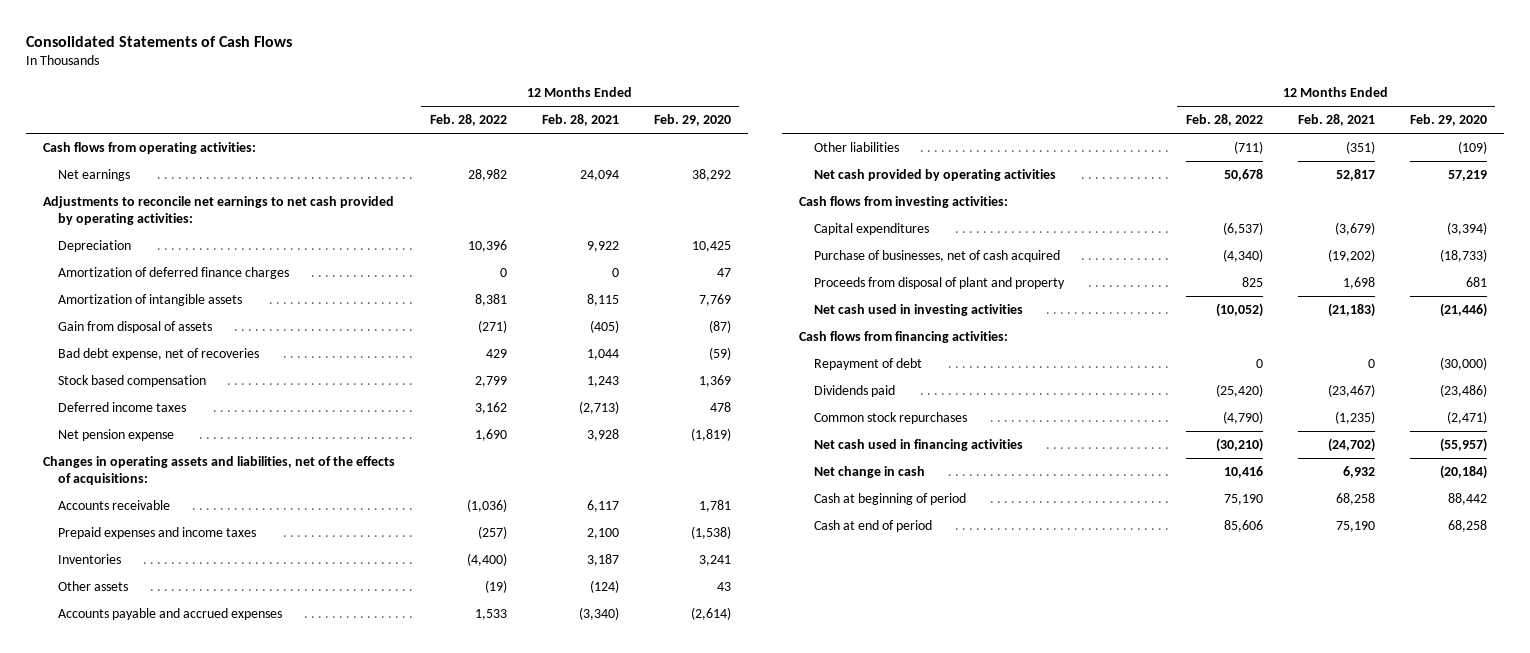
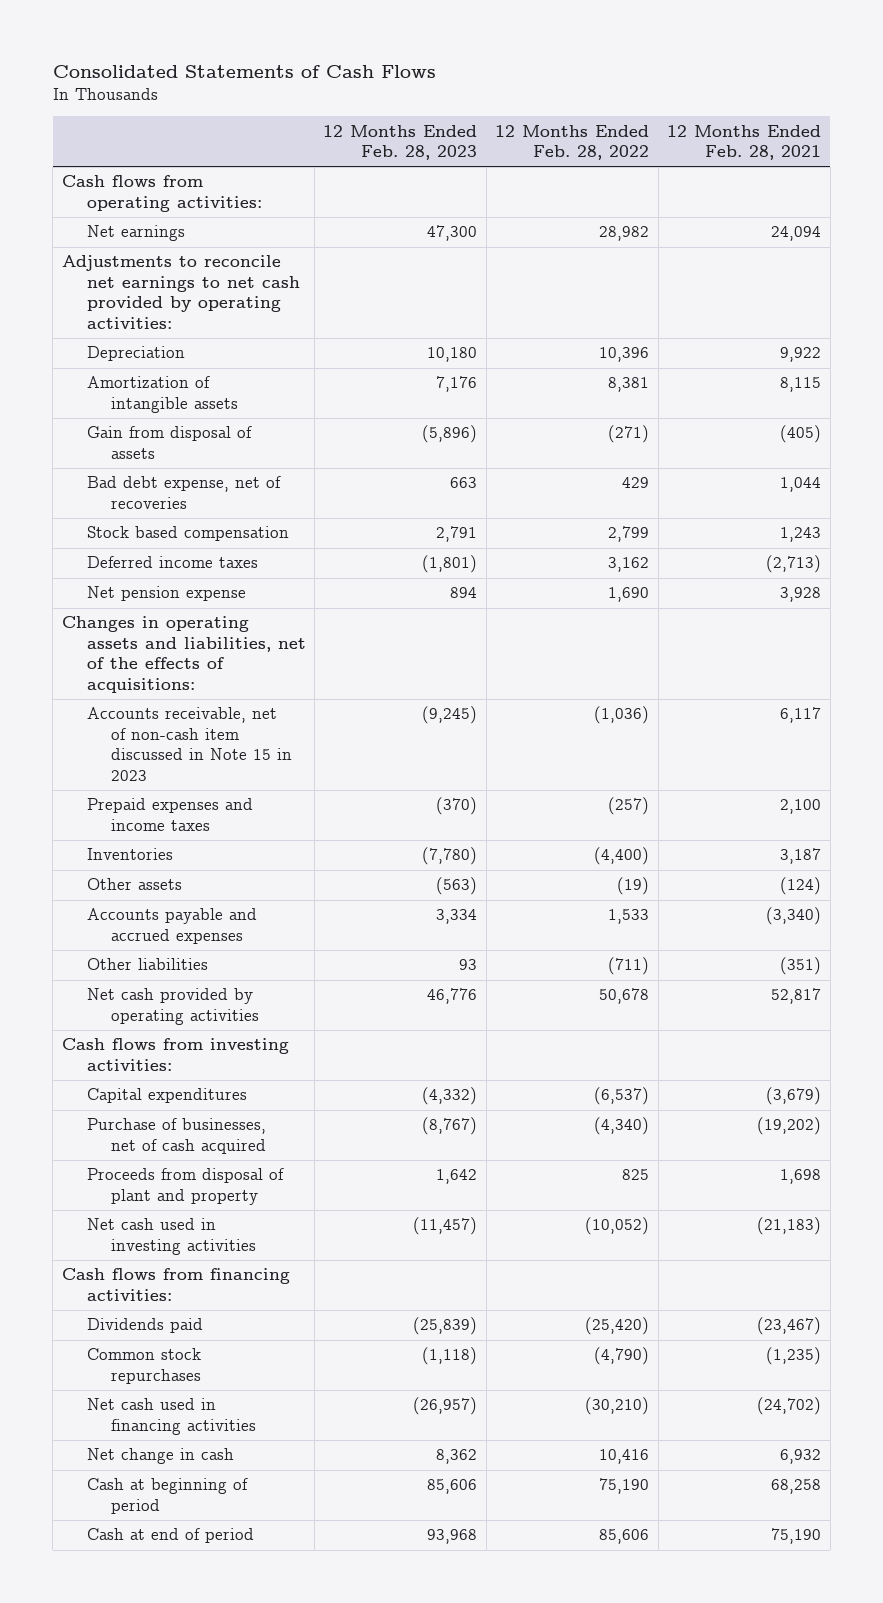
- | 12 Months Ended Feb. 28, 2022 | 12 Months Ended Feb. 28, 2021 | 12 Months Ended Feb. 29, 2020
+ | 12 Months Ended Feb. 28, 2023 | 12 Months Ended Feb. 28, 2022 | 12 Months Ended Feb. 28, 2021
- Amortization of deferred finance charges | 0 | 0 | 47
- Accounts receivable | (1,036) | 6,117 | 1,781
+ Accounts receivable, net of non-cash item discussed in Note 15 in 2023 | (9,245) | (1,036) | 6,117
- Repayment of debt | 0 | 0 | (30,000)

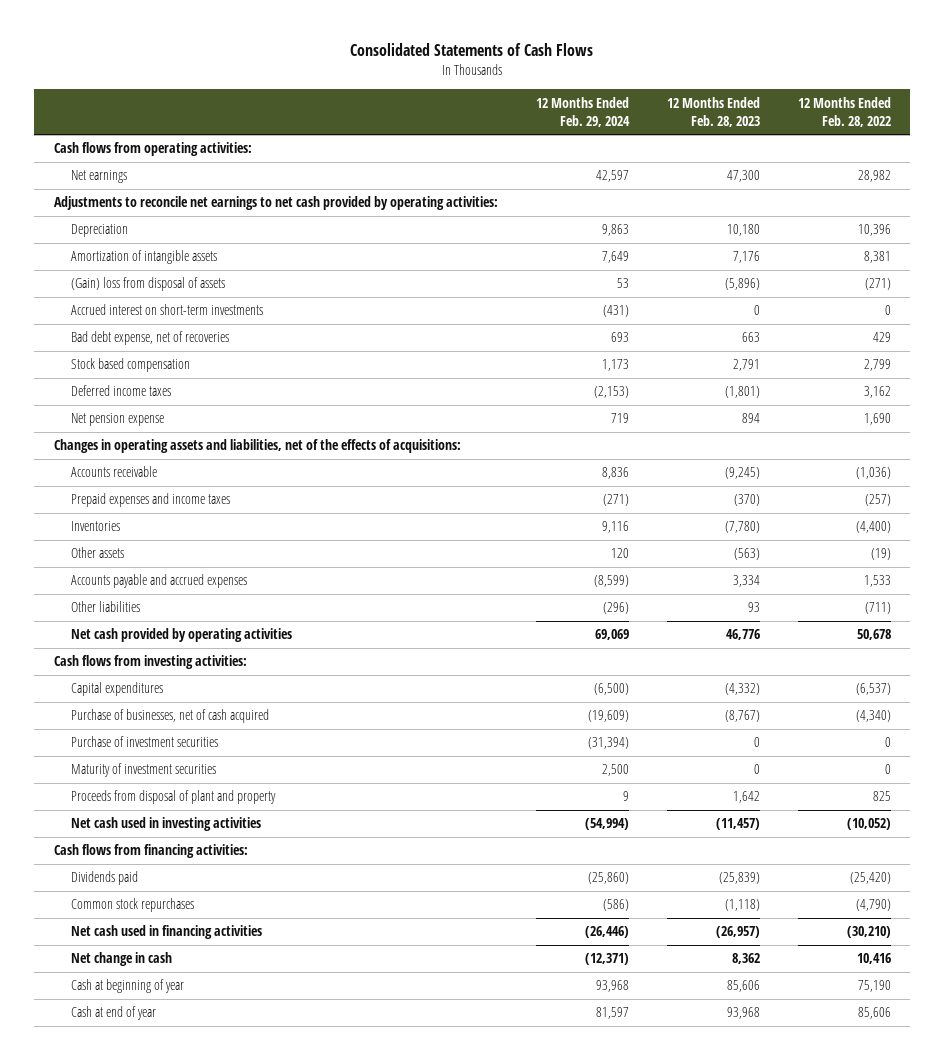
- | 12 Months Ended Feb. 28, 2023 | 12 Months Ended Feb. 28, 2022 | 12 Months Ended Feb. 28, 2021
+ | 12 Months Ended Feb. 29, 2024 | 12 Months Ended Feb. 28, 2023 | 12 Months Ended Feb. 28, 2022
- Gain from disposal of assets | (5,896) | (271) | (405)
+ (Gain) loss from disposal of assets | 53 | (5,896) | (271)
+ Accrued interest on short-term investments | (431) | 0 | 0
- Accounts receivable, net of non-cash item discussed in Note 15 in 2023 | (9,245) | (1,036) | 6,117
+ Accounts receivable | 8,836 | (9,245) | (1,036)
+ Purchase of investment securities | (31,394) | 0 | 0
+ Maturity of investment securities | 2,500 | 0 | 0
- Cash at beginning of period | 85,606 | 75,190 | 68,258
- Cash at end of period | 93,968 | 85,606 | 75,190
+ Cash at beginning of year | 93,968 | 85,606 | 75,190
+ Cash at end of year | 81,597 | 93,968 | 85,606

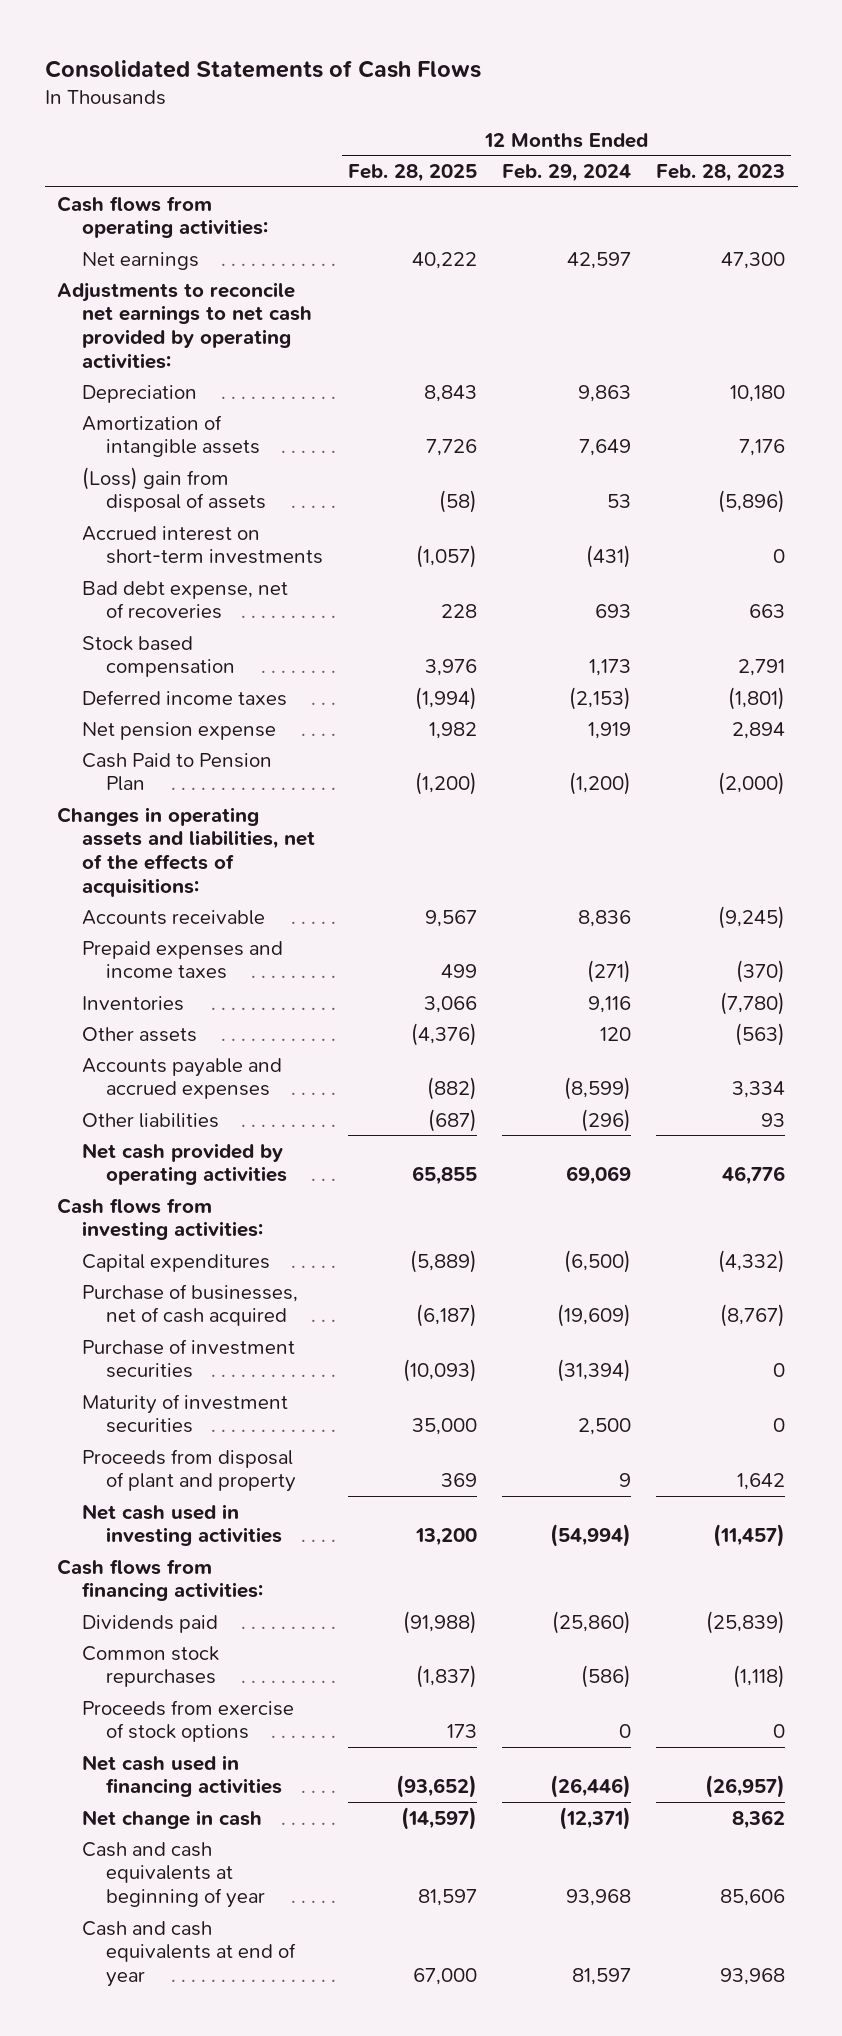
- | 12 Months Ended Feb. 29, 2024 | 12 Months Ended Feb. 28, 2023 | 12 Months Ended Feb. 28, 2022
+ | 12 Months Ended Feb. 28, 2025 | 12 Months Ended Feb. 29, 2024 | 12 Months Ended Feb. 28, 2023
- (Gain) loss from disposal of assets | 53 | (5,896) | (271)
+ (Loss) gain from disposal of assets | (58) | 53 | (5,896)
- Net pension expense | 719 | 894 | 1,690
+ Net pension expense | 1,982 | 1,919 | 2,894
+ Cash Paid to Pension Plan | (1,200) | (1,200) | (2,000)
+ Proceeds from exercise of stock options | 173 | 0 | 0
- Cash at beginning of year | 93,968 | 85,606 | 75,190
- Cash at end of year | 81,597 | 93,968 | 85,606
+ Cash and cash equivalents at beginning of year | 81,597 | 93,968 | 85,606
+ Cash and cash equivalents at end of year | 67,000 | 81,597 | 93,968

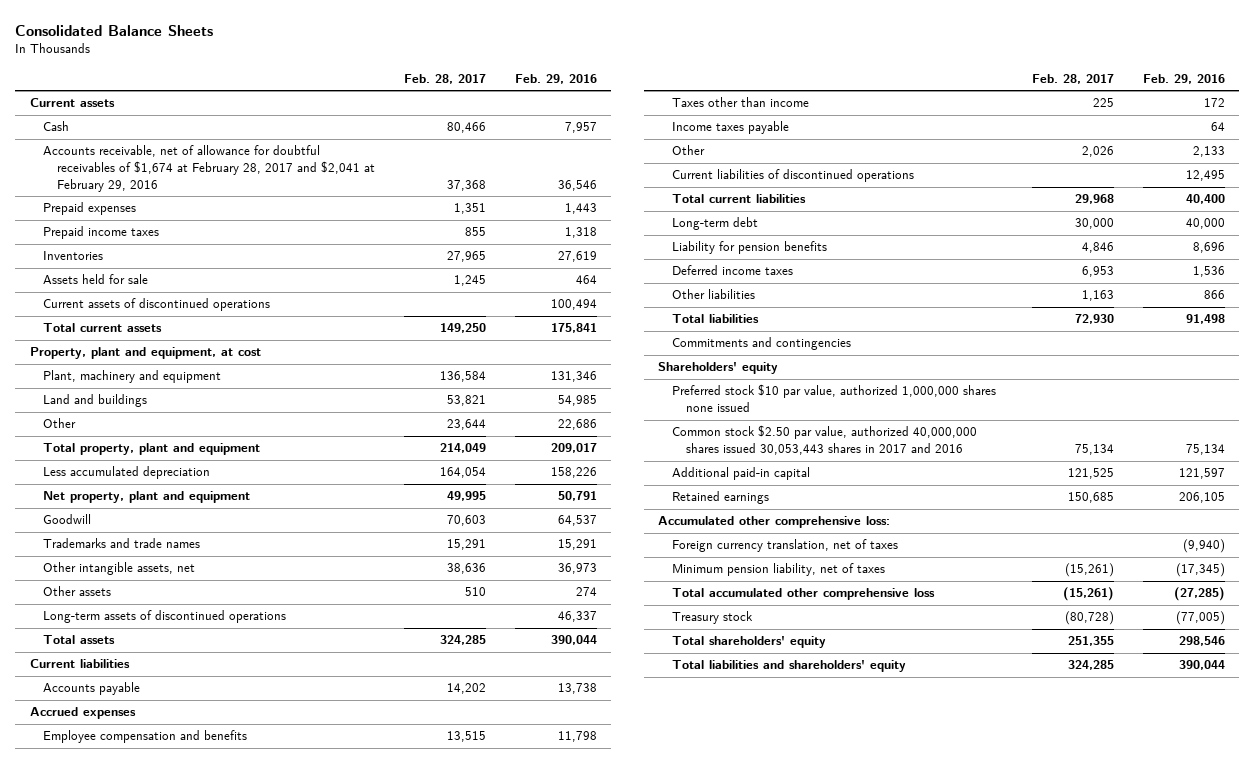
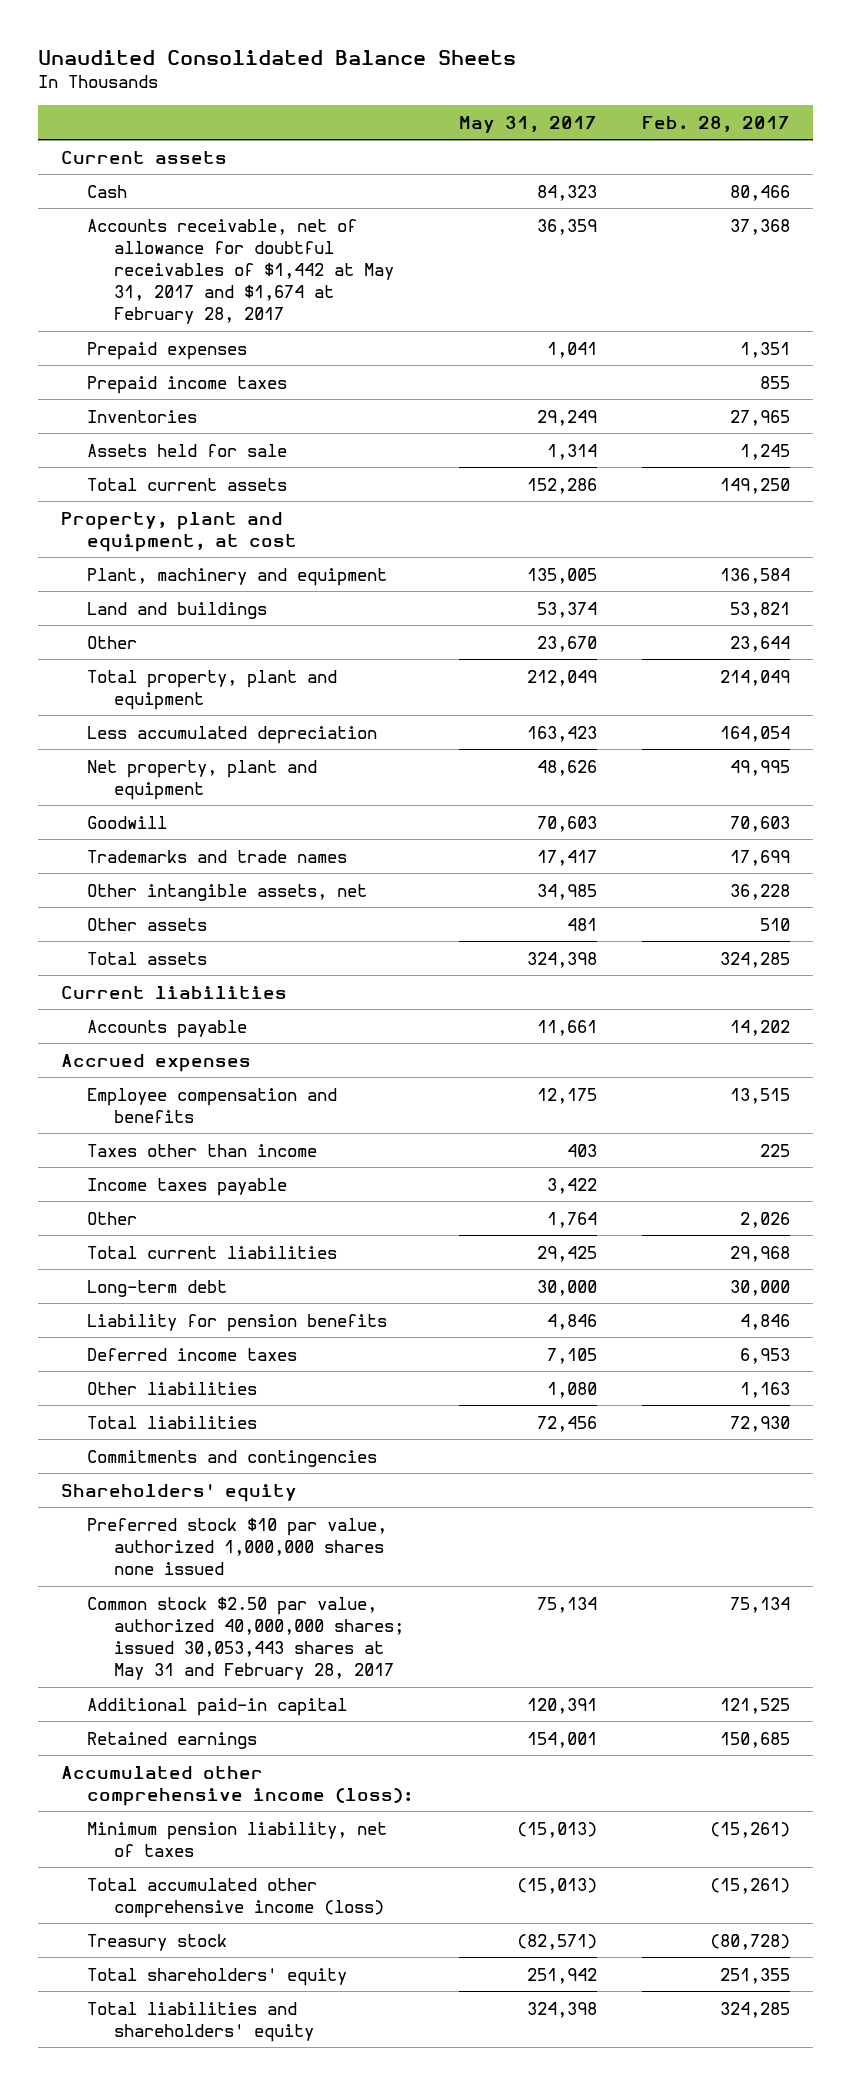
- Consolidated Balance Sheets
+ Unaudited Consolidated Balance Sheets
- | Feb. 28, 2017 | Feb. 29, 2016
+ | May 31, 2017 | Feb. 28, 2017
- Accounts receivable, net of allowance for doubtful receivables of $1,674 at February 28, 2017 and $2,041 at February 29, 2016 | 37,368 | 36,546
+ Accounts receivable, net of allowance for doubtful receivables of $1,442 at May 31, 2017 and $1,674 at February 28, 2017 | 36,359 | 37,368
- Current assets of discontinued operations | | 100,494
- Trademarks and trade names | 15,291 | 15,291
- Other intangible assets, net | 38,636 | 36,973
+ Trademarks and trade names | 17,417 | 17,699
+ Other intangible assets, net | 34,985 | 36,228
- Long-term assets of discontinued operations | | 46,337
- Current liabilities of discontinued operations | | 12,495
- Common stock $2.50 par value, authorized 40,000,000 shares issued 30,053,443 shares in 2017 and 2016 | 75,134 | 75,134
+ Common stock $2.50 par value, authorized 40,000,000 shares; issued 30,053,443 shares at May 31 and February 28, 2017 | 75,134 | 75,134
- Accumulated other comprehensive loss:
- Foreign currency translation, net of taxes | | (9,940)
+ Accumulated other comprehensive income (loss):
- Total accumulated other comprehensive loss | (15,261) | (27,285)
+ Total accumulated other comprehensive income (loss) | (15,013) | (15,261)

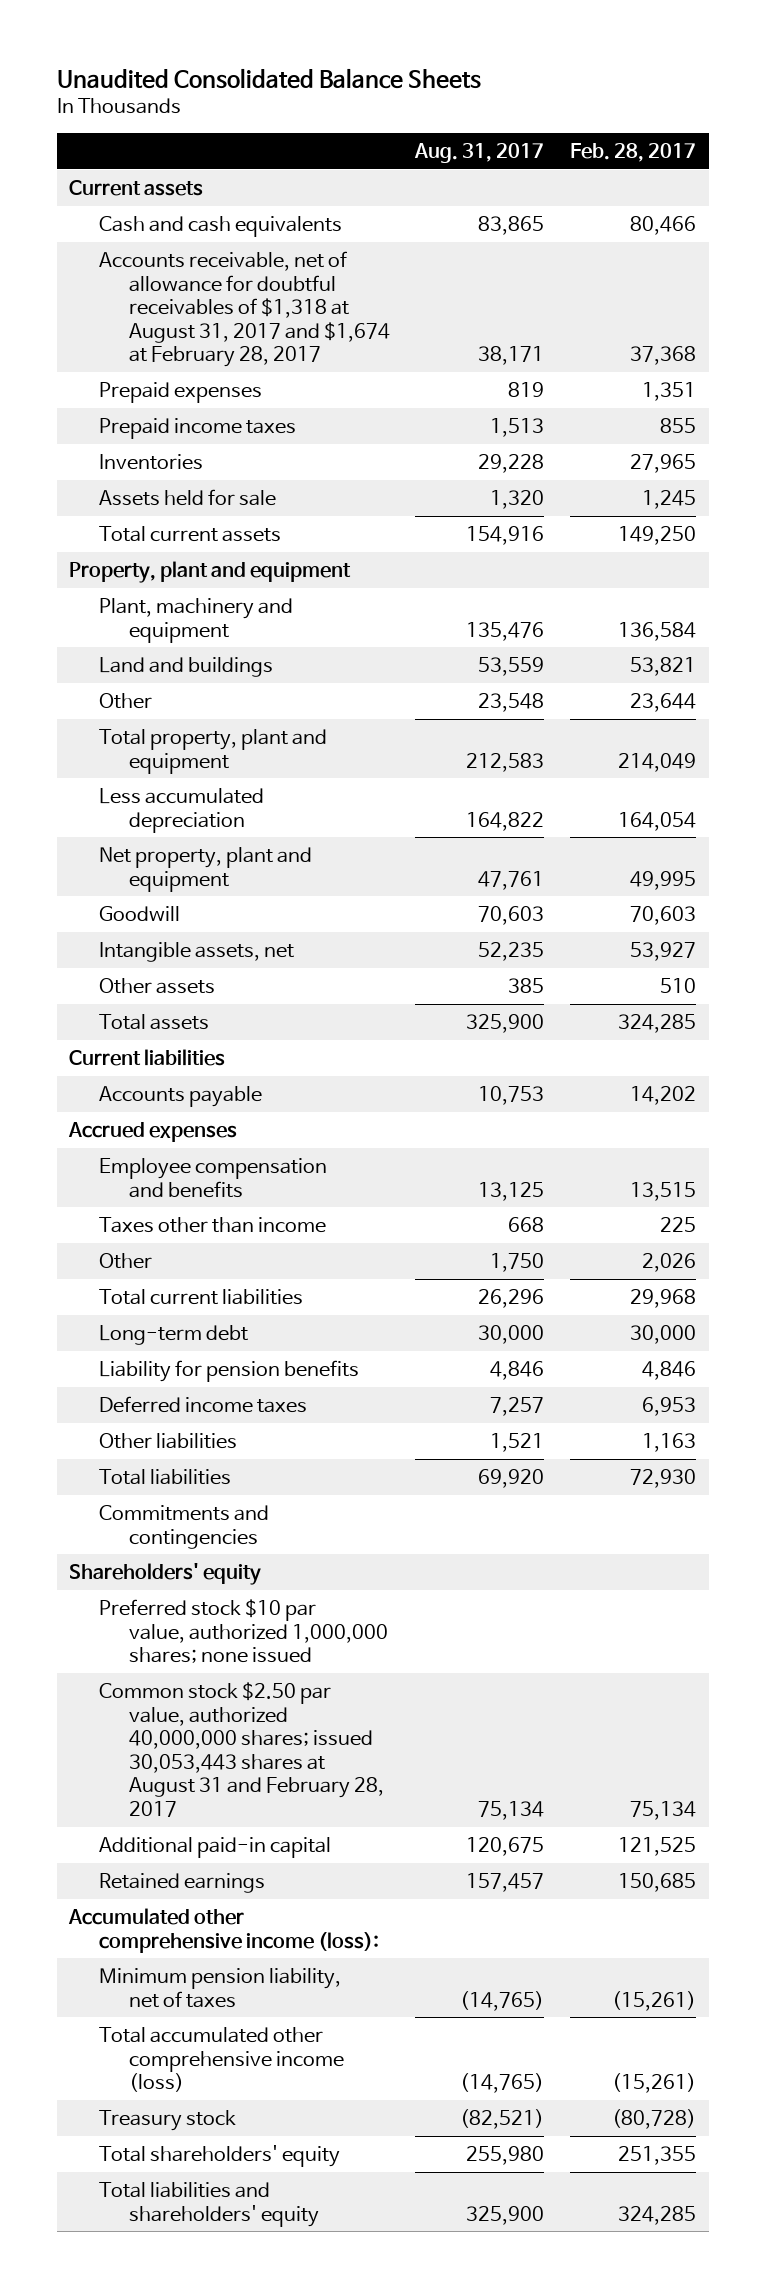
- | May 31, 2017 | Feb. 28, 2017
+ | Aug. 31, 2017 | Feb. 28, 2017
- Cash | 84,323 | 80,466
- Accounts receivable, net of allowance for doubtful receivables of $1,442 at May 31, 2017 and $1,674 at February 28, 2017 | 36,359 | 37,368
+ Cash and cash equivalents | 83,865 | 80,466
+ Accounts receivable, net of allowance for doubtful receivables of $1,318 at August 31, 2017 and $1,674 at February 28, 2017 | 38,171 | 37,368
- Property, plant and equipment, at cost
+ Property, plant and equipment
- Trademarks and trade names | 17,417 | 17,699
- Other intangible assets, net | 34,985 | 36,228
+ Intangible assets, net | 52,235 | 53,927
- Income taxes payable | 3,422 |
- Preferred stock $10 par value, authorized 1,000,000 shares none issued
- Common stock $2.50 par value, authorized 40,000,000 shares; issued 30,053,443 shares at May 31 and February 28, 2017 | 75,134 | 75,134
+ Preferred stock $10 par value, authorized 1,000,000 shares; none issued
+ Common stock $2.50 par value, authorized 40,000,000 shares; issued 30,053,443 shares at August 31 and February 28, 2017 | 75,134 | 75,134

